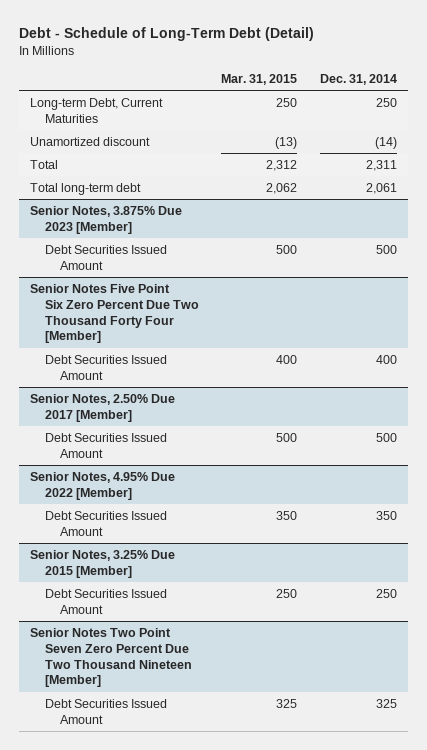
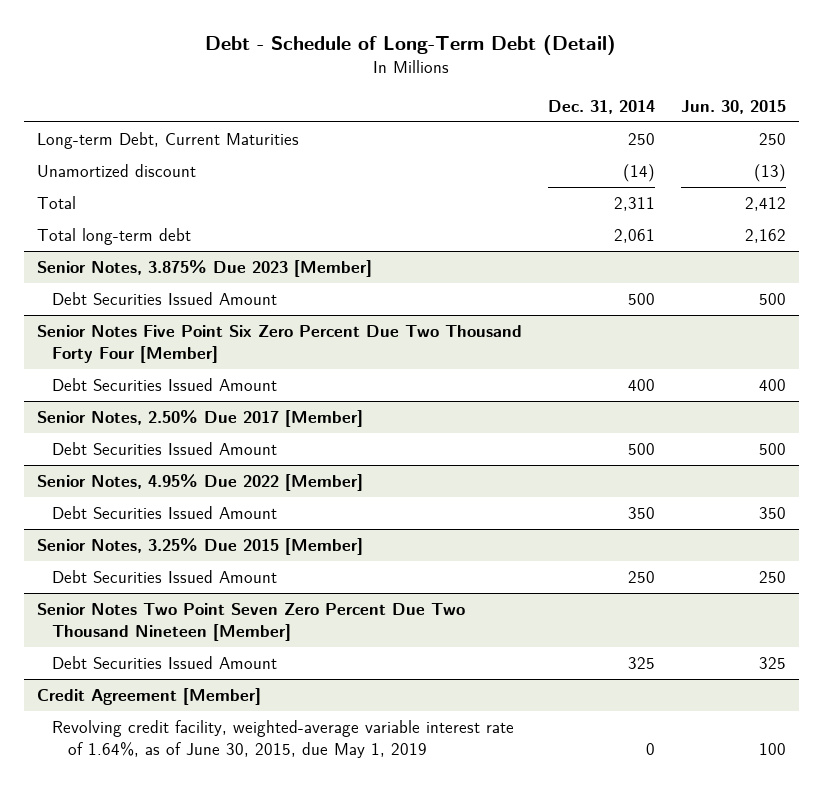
- | Mar. 31, 2015 | Dec. 31, 2014
+ | Dec. 31, 2014 | Jun. 30, 2015
+ Credit Agreement [Member]
+ Revolving credit facility, weighted-average variable interest rate of 1.64%, as of June 30, 2015, due May 1, 2019 | 0 | 100

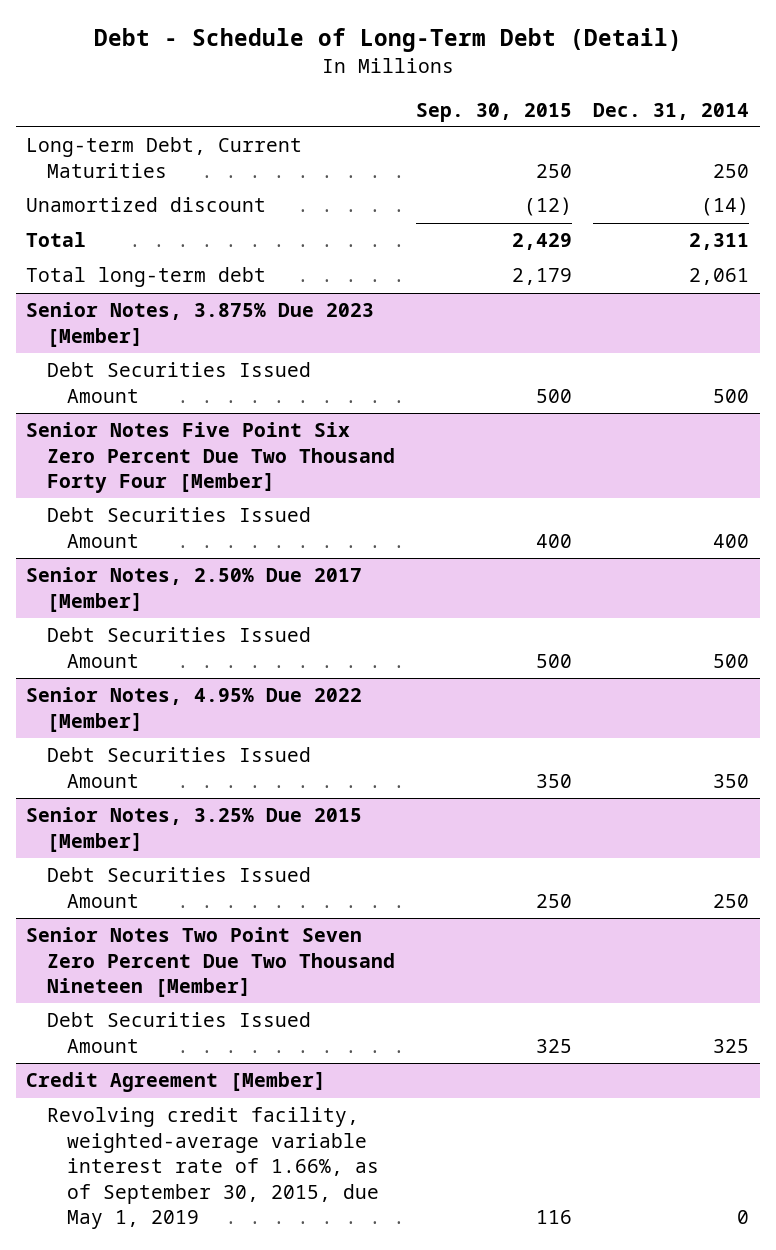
- | Dec. 31, 2014 | Jun. 30, 2015
+ | Sep. 30, 2015 | Dec. 31, 2014
@ Credit Agreement [Member]
- Revolving credit facility, weighted-average variable interest rate of 1.64%, as of June 30, 2015, due May 1, 2019 | 0 | 100
+ Revolving credit facility, weighted-average variable interest rate of 1.66%, as of September 30, 2015, due May 1, 2019 | 116 | 0

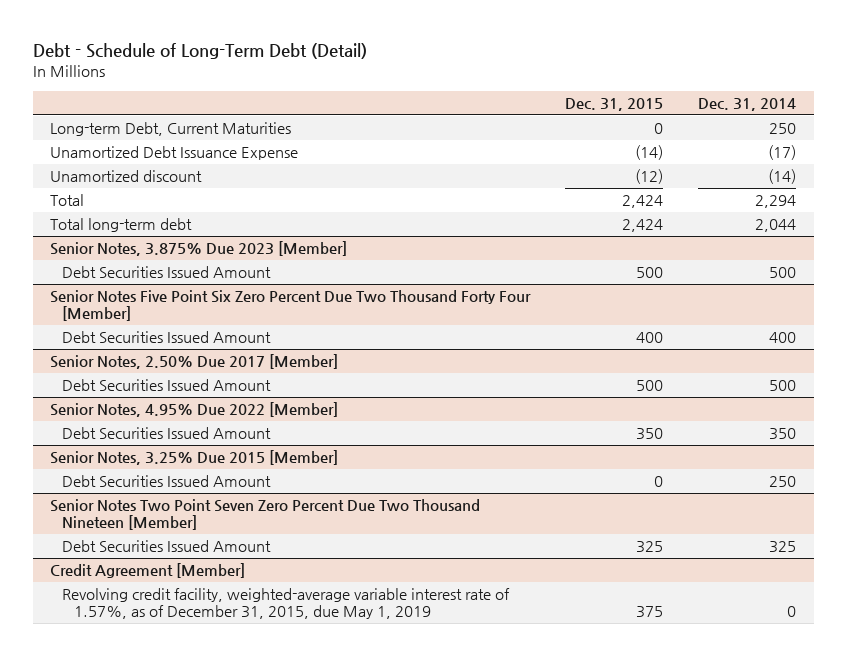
- | Sep. 30, 2015 | Dec. 31, 2014
+ | Dec. 31, 2015 | Dec. 31, 2014
+ Unamortized Debt Issuance Expense | (14) | (17)
- Total | 2,429 | 2,311
- Total long-term debt | 2,179 | 2,061
+ Total | 2,424 | 2,294
+ Total long-term debt | 2,424 | 2,044
@ Credit Agreement [Member]
- Revolving credit facility, weighted-average variable interest rate of 1.66%, as of September 30, 2015, due May 1, 2019 | 116 | 0
+ Revolving credit facility, weighted-average variable interest rate of 1.57%, as of December 31, 2015, due May 1, 2019 | 375 | 0

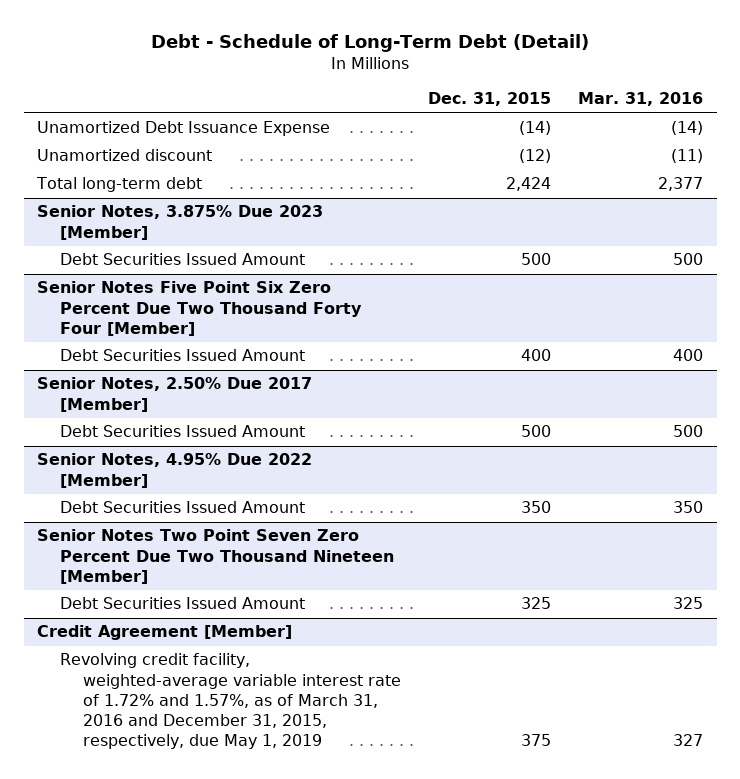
- | Dec. 31, 2015 | Dec. 31, 2014
+ | Dec. 31, 2015 | Mar. 31, 2016
- Long-term Debt, Current Maturities | 0 | 250
- Total | 2,424 | 2,294
- Senior Notes, 3.25% Due 2015 [Member]
- Debt Securities Issued Amount | 0 | 250
@ Credit Agreement [Member]
- Revolving credit facility, weighted-average variable interest rate of 1.57%, as of December 31, 2015, due May 1, 2019 | 375 | 0
+ Revolving credit facility, weighted-average variable interest rate of 1.72% and 1.57%, as of March 31, 2016 and December 31, 2015, respectively, due May 1, 2019 | 375 | 327

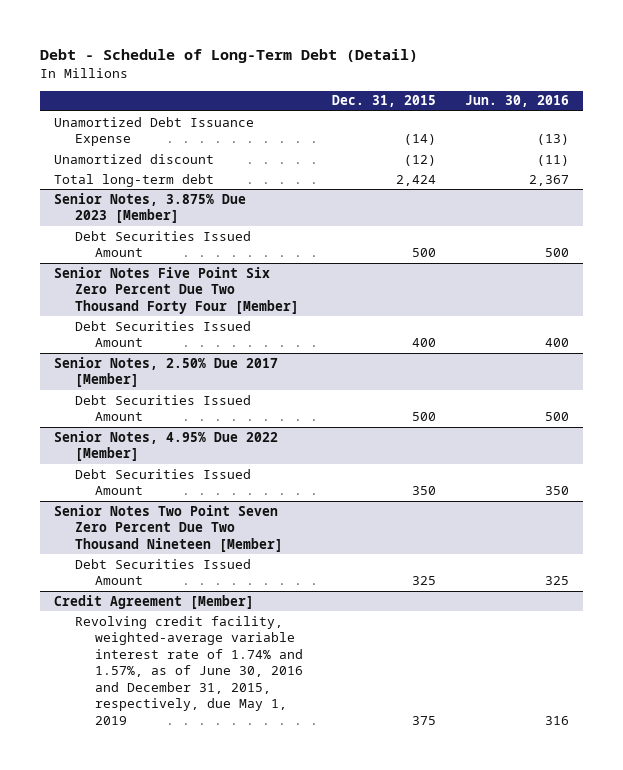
- | Dec. 31, 2015 | Mar. 31, 2016
+ | Dec. 31, 2015 | Jun. 30, 2016
@ Credit Agreement [Member]
- Revolving credit facility, weighted-average variable interest rate of 1.72% and 1.57%, as of March 31, 2016 and December 31, 2015, respectively, due May 1, 2019 | 375 | 327
+ Revolving credit facility, weighted-average variable interest rate of 1.74% and 1.57%, as of June 30, 2016 and December 31, 2015, respectively, due May 1, 2019 | 375 | 316

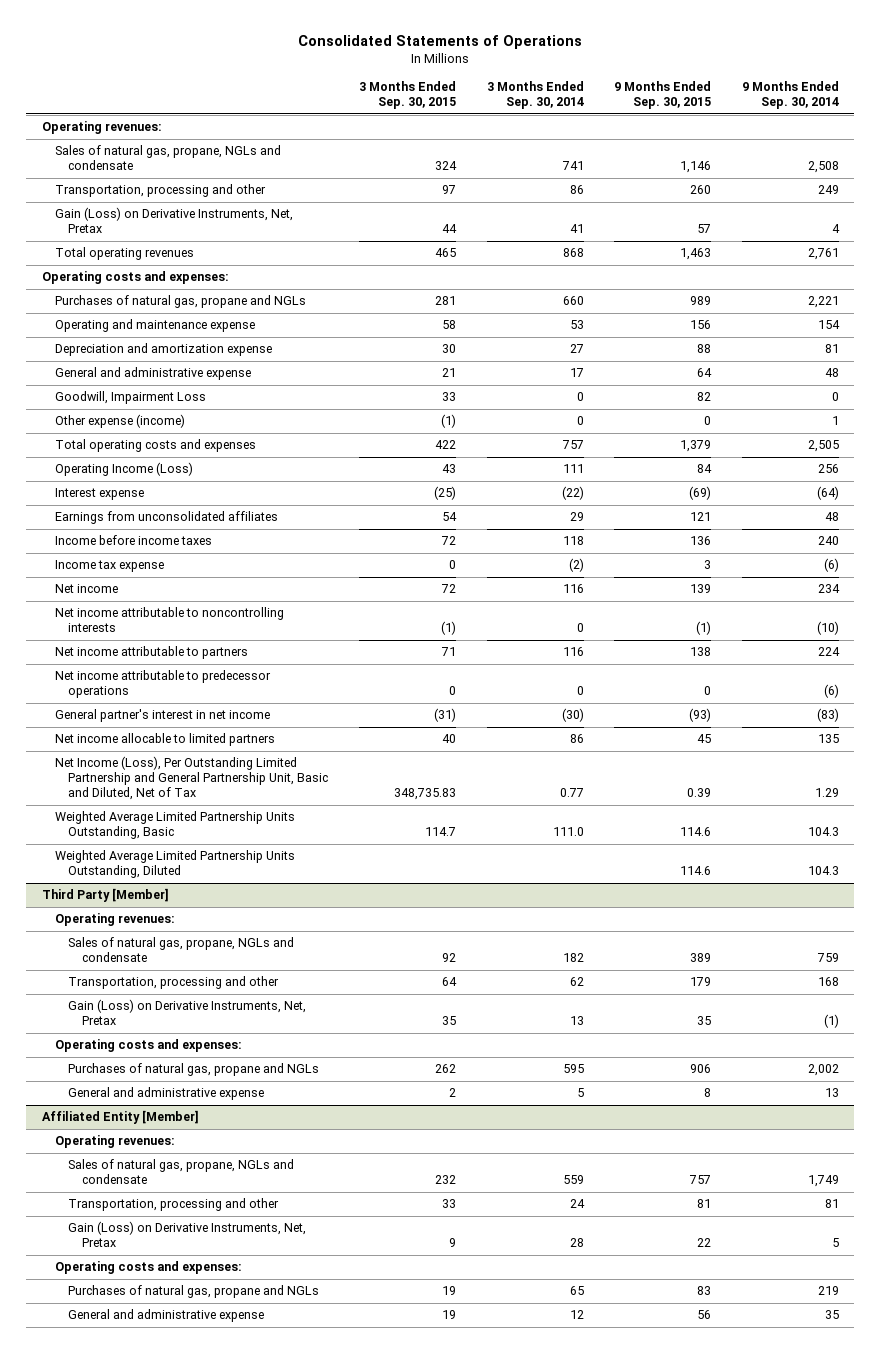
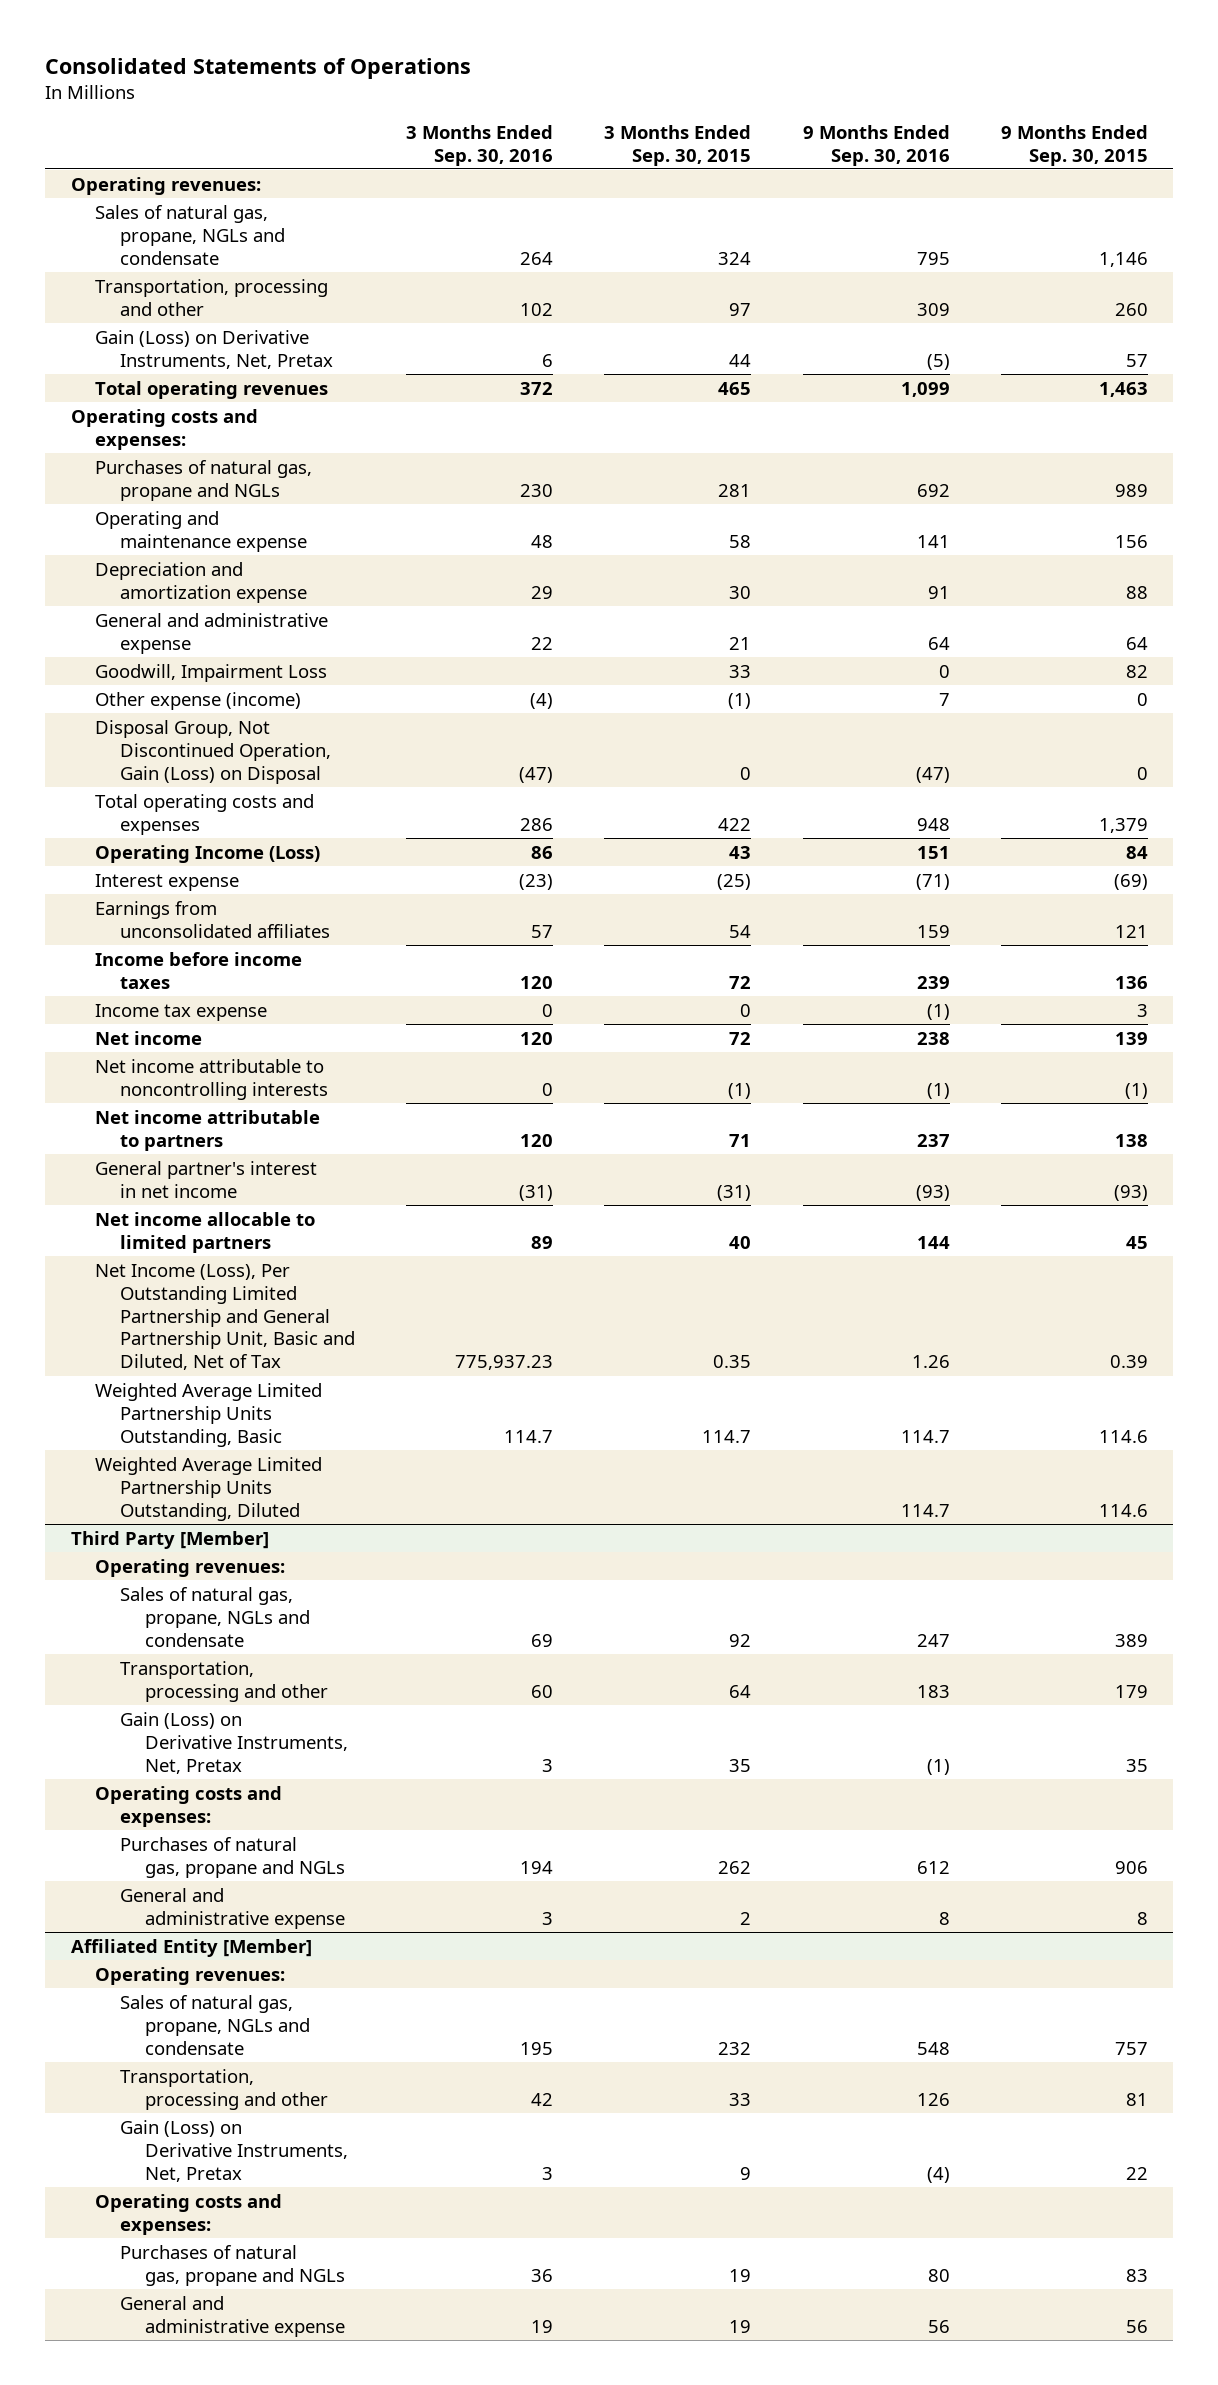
- | 3 Months Ended Sep. 30, 2015 | 3 Months Ended Sep. 30, 2014 | 9 Months Ended Sep. 30, 2015 | 9 Months Ended Sep. 30, 2014
+ | 3 Months Ended Sep. 30, 2016 | 3 Months Ended Sep. 30, 2015 | 9 Months Ended Sep. 30, 2016 | 9 Months Ended Sep. 30, 2015
+ Disposal Group, Not Discontinued Operation, Gain (Loss) on Disposal | (47) | 0 | (47) | 0
- Net income attributable to predecessor operations | 0 | 0 | 0 | (6)
- Net Income (Loss), Per Outstanding Limited Partnership and General Partnership Unit, Basic and Diluted, Net of Tax | 348,735.83 | 0.77 | 0.39 | 1.29
+ Net Income (Loss), Per Outstanding Limited Partnership and General Partnership Unit, Basic and Diluted, Net of Tax | 775,937.23 | 0.35 | 1.26 | 0.39

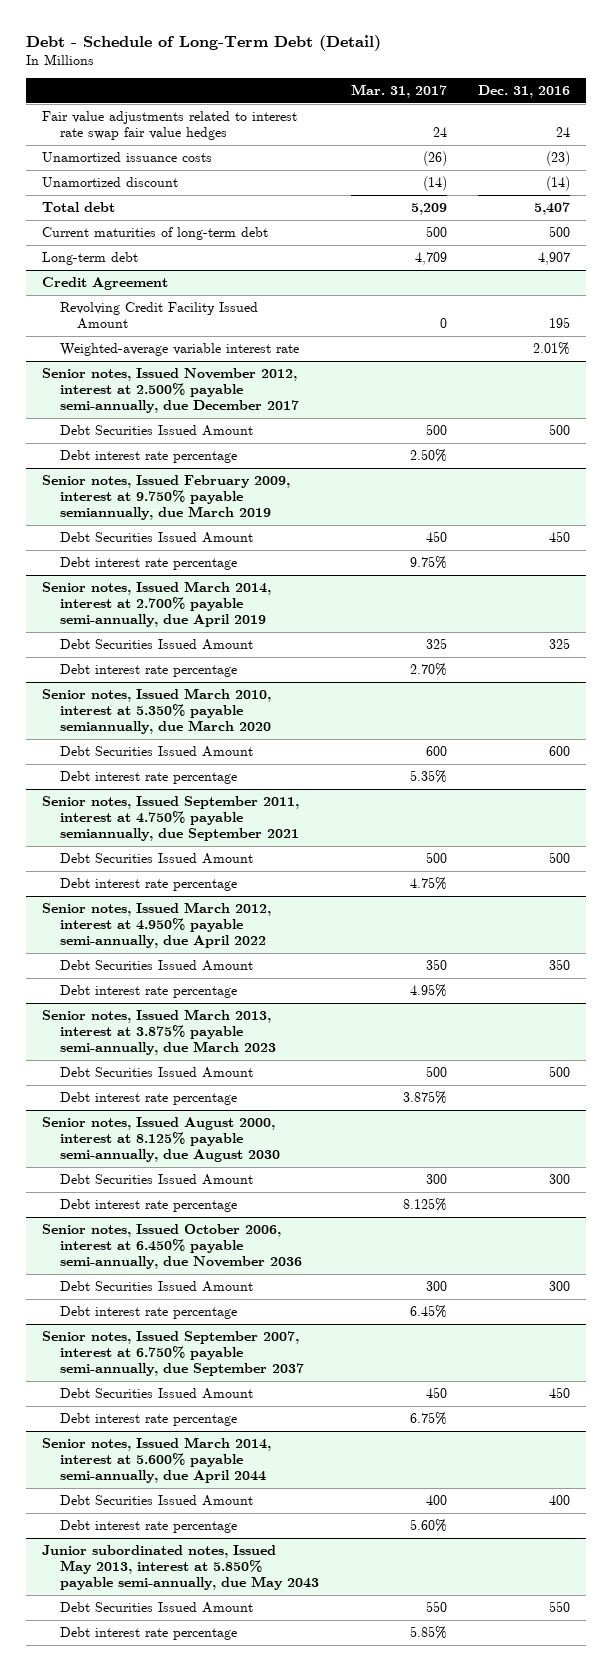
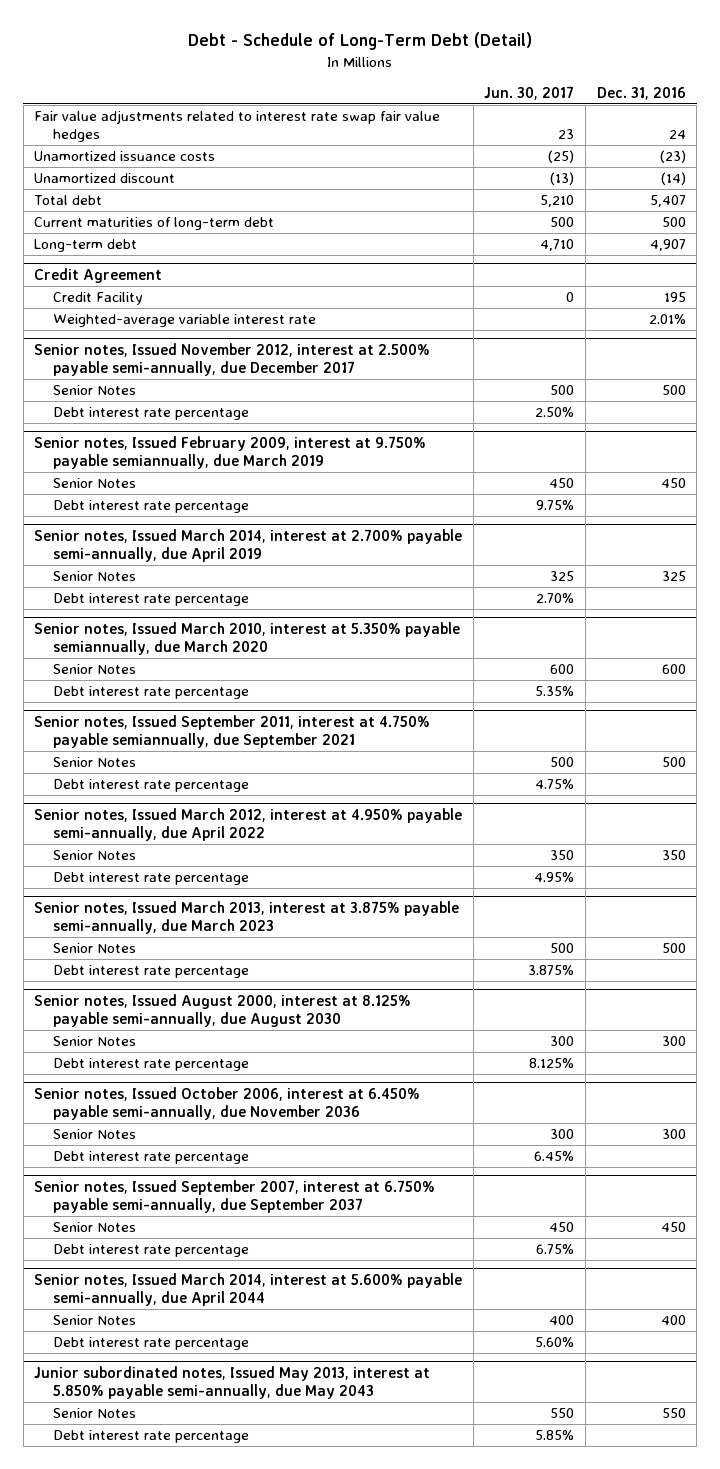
- | Mar. 31, 2017 | Dec. 31, 2016
+ | Jun. 30, 2017 | Dec. 31, 2016
@ Credit Agreement
- Revolving Credit Facility Issued Amount | 0 | 195
+ Credit Facility | 0 | 195
@ Senior notes, Issued November 2012, interest at 2.500% payable semi-annually, due December 2017
- Debt Securities Issued Amount | 500 | 500
+ Senior Notes | 500 | 500
@ Senior notes, Issued February 2009, interest at 9.750% payable semiannually, due March 2019
- Debt Securities Issued Amount | 450 | 450
+ Senior Notes | 450 | 450
@ Senior notes, Issued March 2014, interest at 2.700% payable semi-annually, due April 2019
- Debt Securities Issued Amount | 325 | 325
+ Senior Notes | 325 | 325
@ Senior notes, Issued March 2010, interest at 5.350% payable semiannually, due March 2020
- Debt Securities Issued Amount | 600 | 600
+ Senior Notes | 600 | 600
@ Senior notes, Issued September 2011, interest at 4.750% payable semiannually, due September 2021
- Debt Securities Issued Amount | 500 | 500
+ Senior Notes | 500 | 500
@ Senior notes, Issued March 2012, interest at 4.950% payable semi-annually, due April 2022
- Debt Securities Issued Amount | 350 | 350
+ Senior Notes | 350 | 350
@ Senior notes, Issued March 2013, interest at 3.875% payable semi-annually, due March 2023
- Debt Securities Issued Amount | 500 | 500
+ Senior Notes | 500 | 500
@ Senior notes, Issued August 2000, interest at 8.125% payable semi-annually, due August 2030
- Debt Securities Issued Amount | 300 | 300
+ Senior Notes | 300 | 300
@ Senior notes, Issued October 2006, interest at 6.450% payable semi-annually, due November 2036
- Debt Securities Issued Amount | 300 | 300
+ Senior Notes | 300 | 300
@ Senior notes, Issued September 2007, interest at 6.750% payable semi-annually, due September 2037
- Debt Securities Issued Amount | 450 | 450
+ Senior Notes | 450 | 450
@ Senior notes, Issued March 2014, interest at 5.600% payable semi-annually, due April 2044
- Debt Securities Issued Amount | 400 | 400
+ Senior Notes | 400 | 400
@ Junior subordinated notes, Issued May 2013, interest at 5.850% payable semi-annually, due May 2043
- Debt Securities Issued Amount | 550 | 550
+ Senior Notes | 550 | 550

